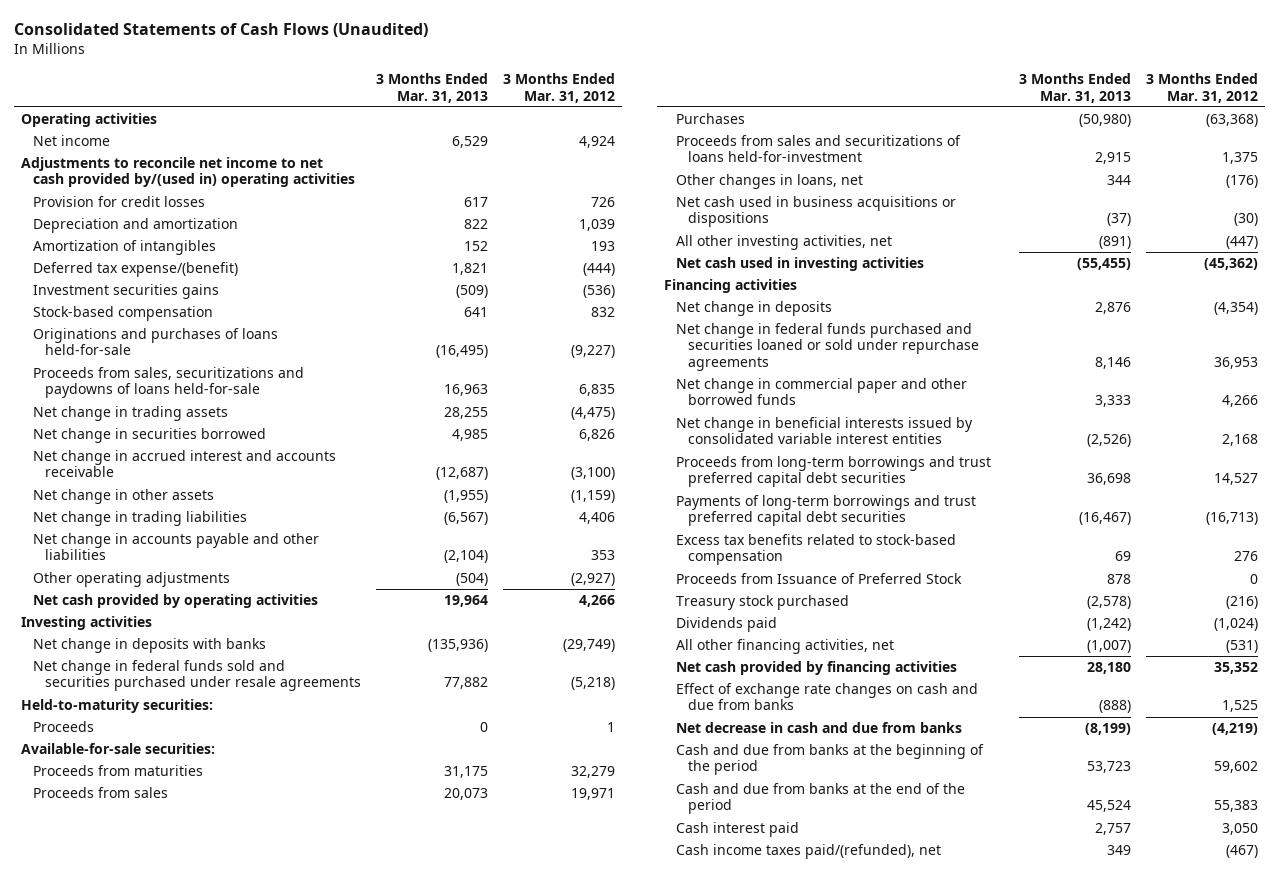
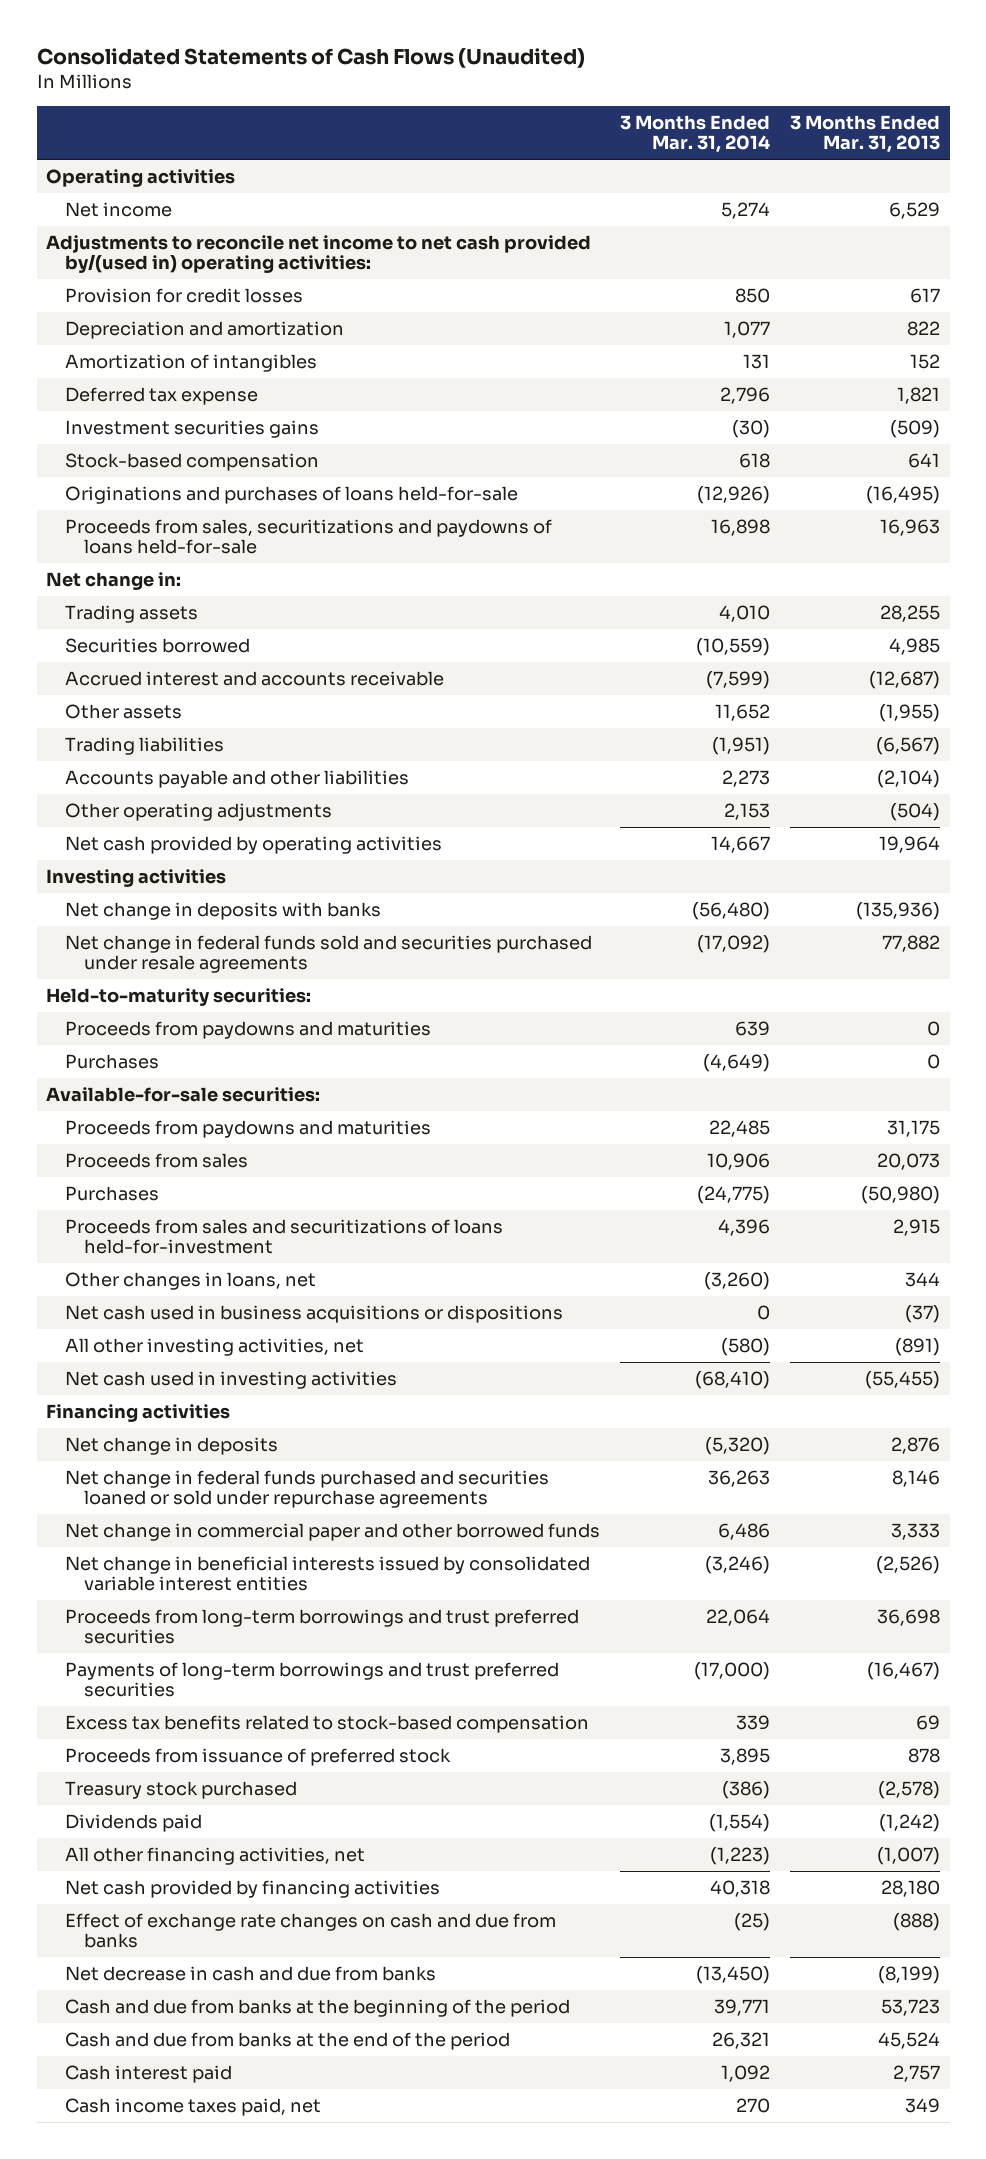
- | 3 Months Ended Mar. 31, 2013 | 3 Months Ended Mar. 31, 2012
+ | 3 Months Ended Mar. 31, 2014 | 3 Months Ended Mar. 31, 2013
- Adjustments to reconcile net income to net cash provided by/(used in) operating activities
+ Adjustments to reconcile net income to net cash provided by/(used in) operating activities:
- Deferred tax expense/(benefit) | 1,821 | (444)
+ Deferred tax expense | 2,796 | 1,821
- Net change in trading assets | 28,255 | (4,475)
- Net change in securities borrowed | 4,985 | 6,826
- Net change in accrued interest and accounts receivable | (12,687) | (3,100)
- Net change in other assets | (1,955) | (1,159)
- Net change in trading liabilities | (6,567) | 4,406
- Net change in accounts payable and other liabilities | (2,104) | 353
+ Net change in:
+ Trading assets | 4,010 | 28,255
+ Securities borrowed | (10,559) | 4,985
+ Accrued interest and accounts receivable | (7,599) | (12,687)
+ Other assets | 11,652 | (1,955)
+ Trading liabilities | (1,951) | (6,567)
+ Accounts payable and other liabilities | 2,273 | (2,104)
- Proceeds | 0 | 1
+ Proceeds from paydowns and maturities | 639 | 0
+ Purchases | (4,649) | 0
- Proceeds from maturities | 31,175 | 32,279
+ Proceeds from paydowns and maturities | 22,485 | 31,175
- Proceeds from long-term borrowings and trust preferred capital debt securities | 36,698 | 14,527
- Payments of long-term borrowings and trust preferred capital debt securities | (16,467) | (16,713)
+ Proceeds from long-term borrowings and trust preferred securities | 22,064 | 36,698
+ Payments of long-term borrowings and trust preferred securities | (17,000) | (16,467)
- Proceeds from Issuance of Preferred Stock | 878 | 0
+ Proceeds from issuance of preferred stock | 3,895 | 878
- Cash income taxes paid/(refunded), net | 349 | (467)
+ Cash income taxes paid, net | 270 | 349

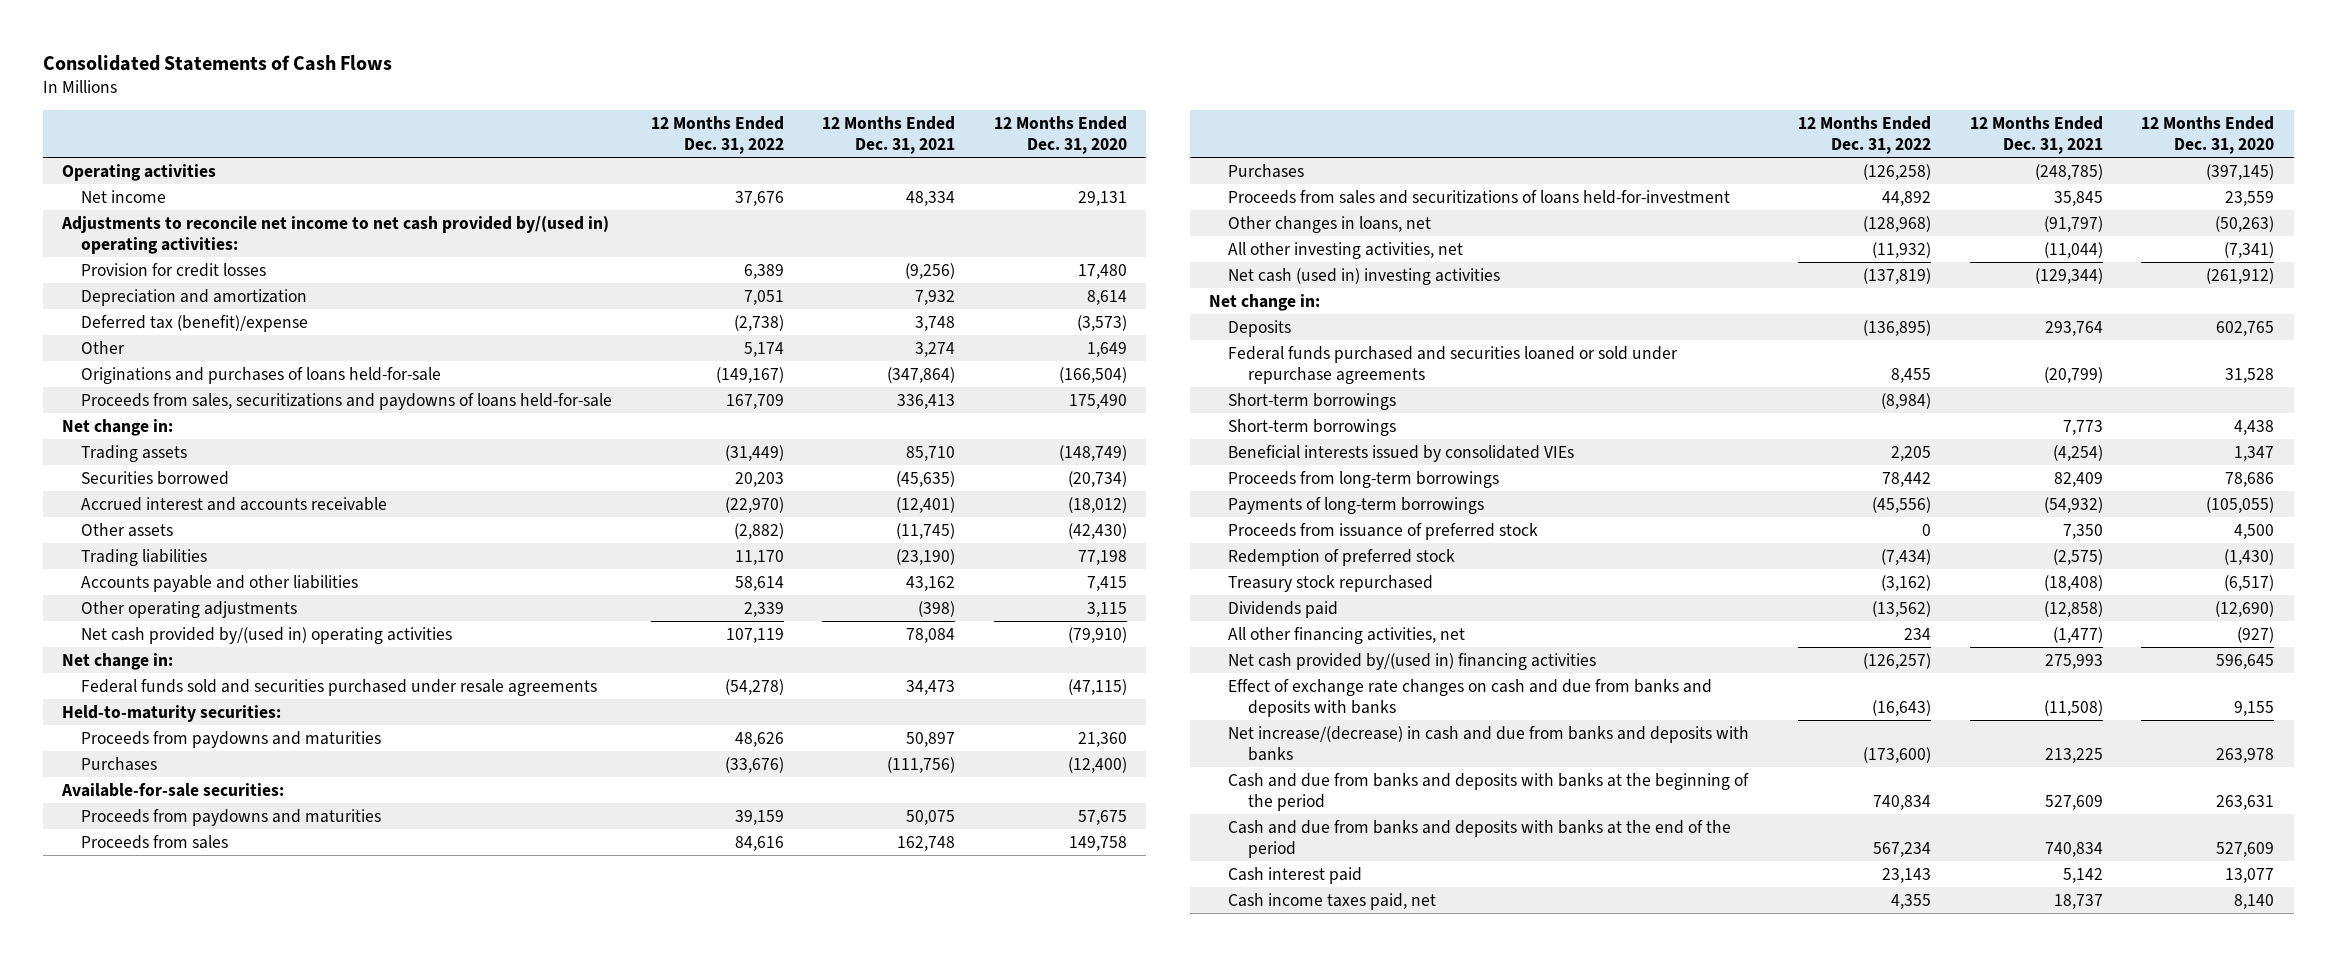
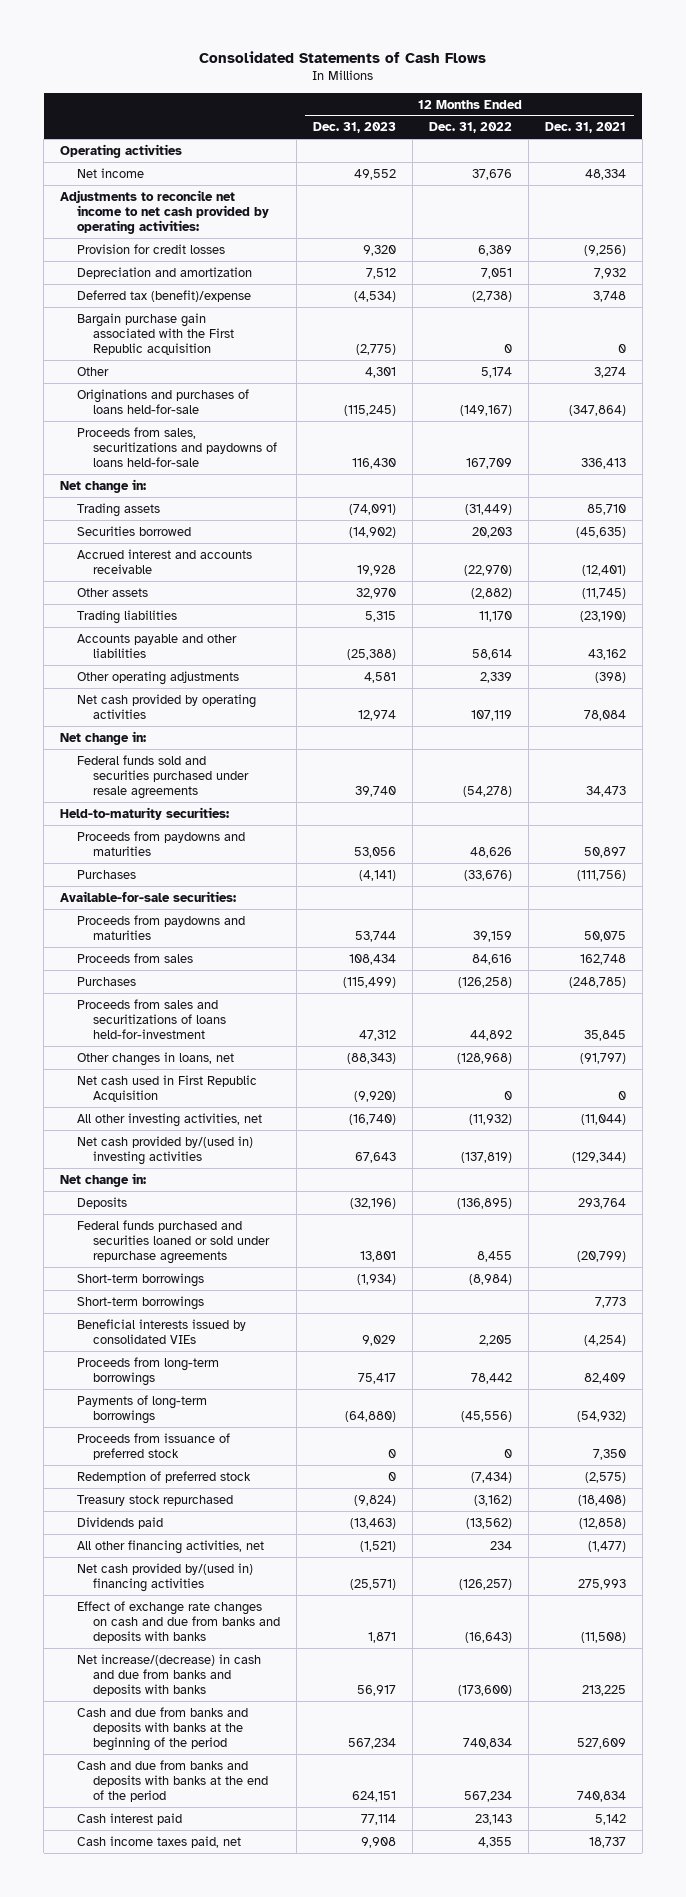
- | 12 Months Ended Dec. 31, 2022 | 12 Months Ended Dec. 31, 2021 | 12 Months Ended Dec. 31, 2020
+ | 12 Months Ended Dec. 31, 2023 | 12 Months Ended Dec. 31, 2022 | 12 Months Ended Dec. 31, 2021
- Adjustments to reconcile net income to net cash provided by/(used in) operating activities:
+ Adjustments to reconcile net income to net cash provided by operating activities:
+ Bargain purchase gain associated with the First Republic acquisition | (2,775) | 0 | 0
- Net cash provided by/(used in) operating activities | 107,119 | 78,084 | (79,910)
+ Net cash provided by operating activities | 12,974 | 107,119 | 78,084
+ Net cash used in First Republic Acquisition | (9,920) | 0 | 0
- Net cash (used in) investing activities | (137,819) | (129,344) | (261,912)
+ Net cash provided by/(used in) investing activities | 67,643 | (137,819) | (129,344)

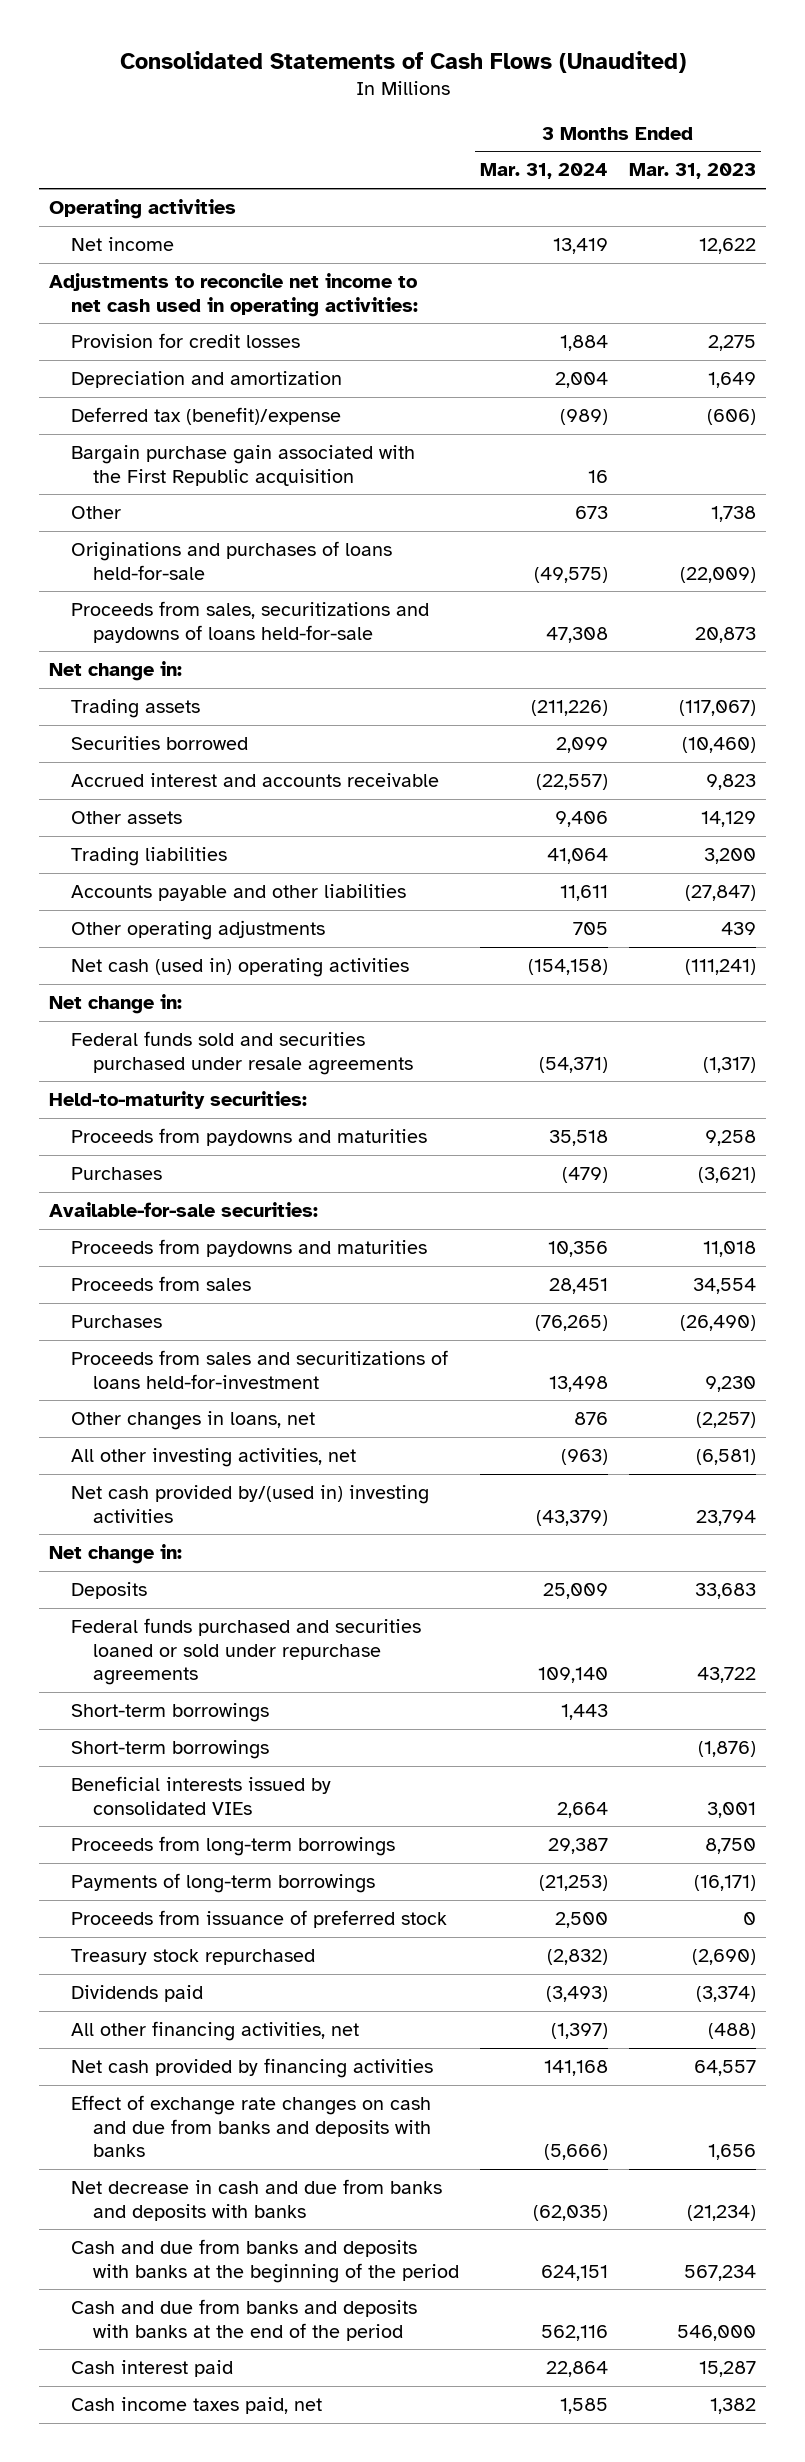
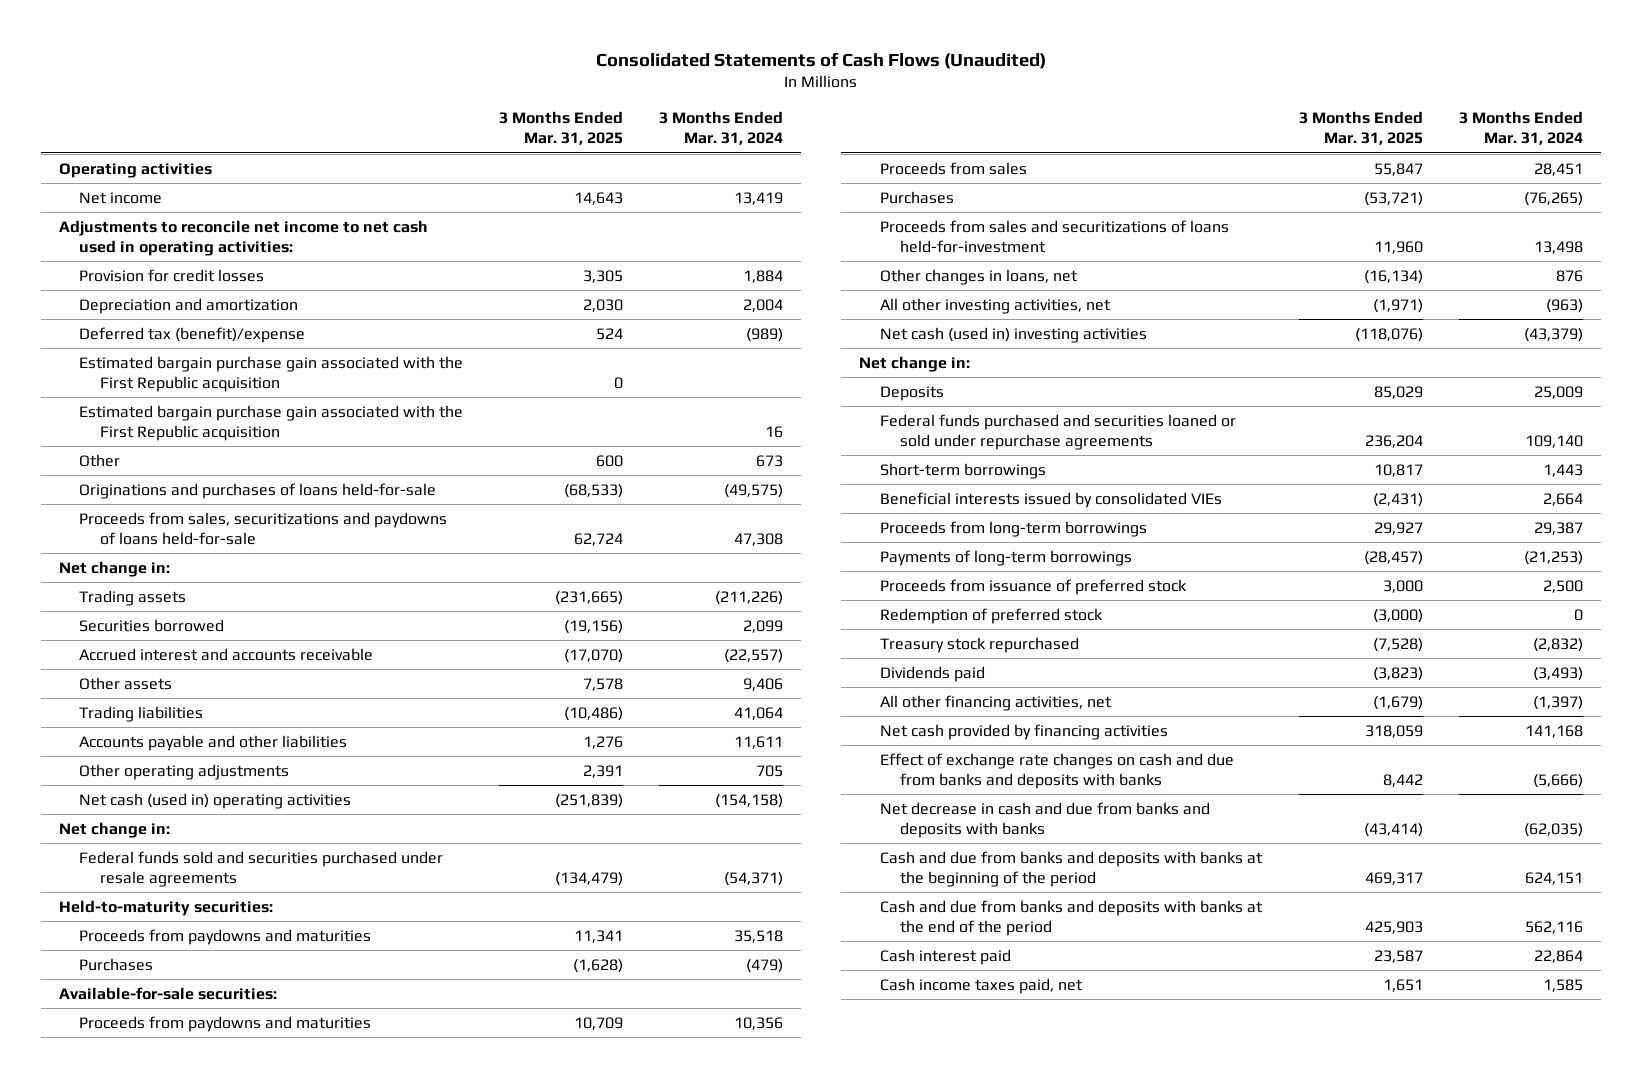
- | 3 Months Ended Mar. 31, 2024 | 3 Months Ended Mar. 31, 2023
+ | 3 Months Ended Mar. 31, 2025 | 3 Months Ended Mar. 31, 2024
- Bargain purchase gain associated with the First Republic acquisition | 16 |
+ Estimated bargain purchase gain associated with the First Republic acquisition | 0 |
+ Estimated bargain purchase gain associated with the First Republic acquisition | | 16
- Net cash provided by/(used in) investing activities | (43,379) | 23,794
+ Net cash (used in) investing activities | (118,076) | (43,379)
- Short-term borrowings | | (1,876)
+ Redemption of preferred stock | (3,000) | 0

